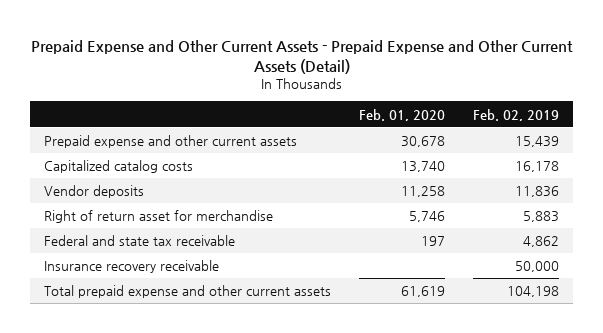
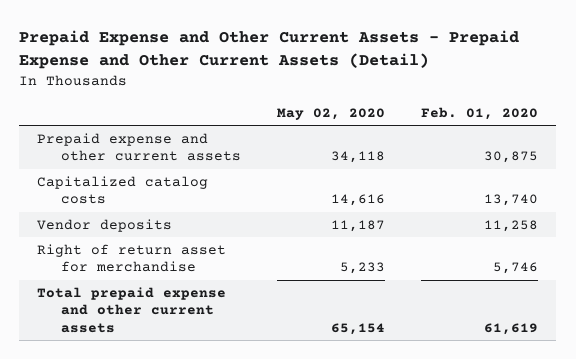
- | Feb. 01, 2020 | Feb. 02, 2019
+ | May 02, 2020 | Feb. 01, 2020
- Prepaid expense and other current assets | 30,678 | 15,439
+ Prepaid expense and other current assets | 34,118 | 30,875
- Federal and state tax receivable | 197 | 4,862
- Insurance recovery receivable | | 50,000

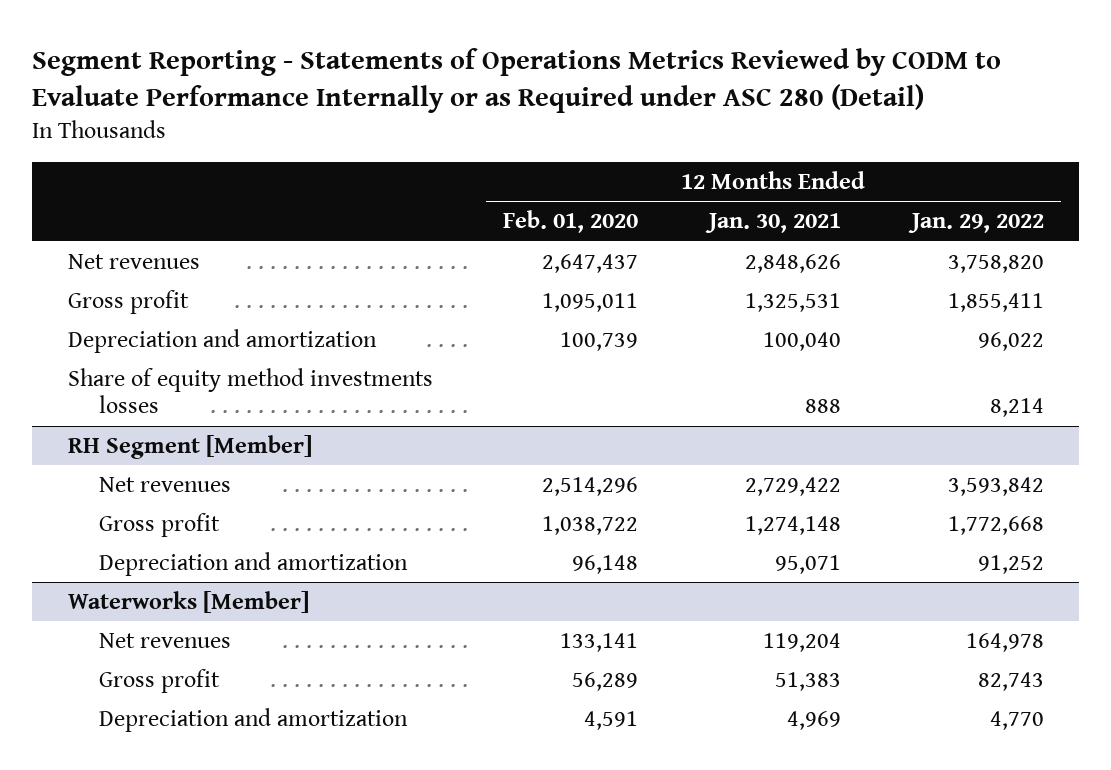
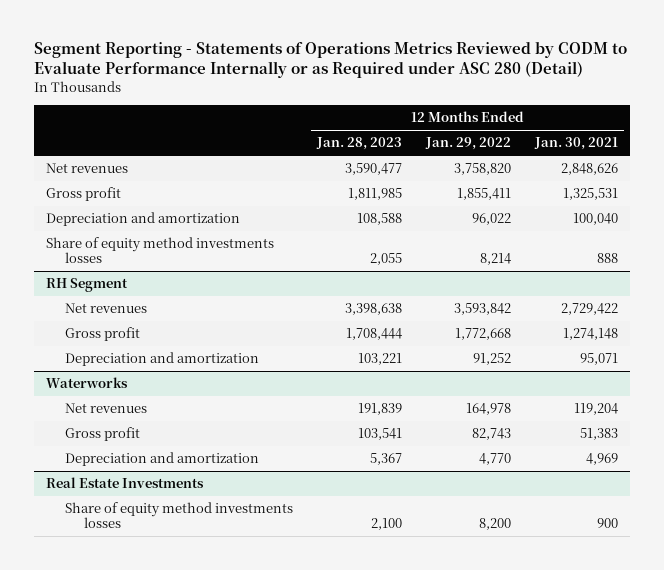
- | 12 Months Ended Feb. 01, 2020 | 12 Months Ended Jan. 30, 2021 | 12 Months Ended Jan. 29, 2022
+ | 12 Months Ended Jan. 28, 2023 | 12 Months Ended Jan. 29, 2022 | 12 Months Ended Jan. 30, 2021
- RH Segment [Member]
+ RH Segment
- Waterworks [Member]
+ Waterworks
+ Real Estate Investments
+ Share of equity method investments losses | 2,100 | 8,200 | 900

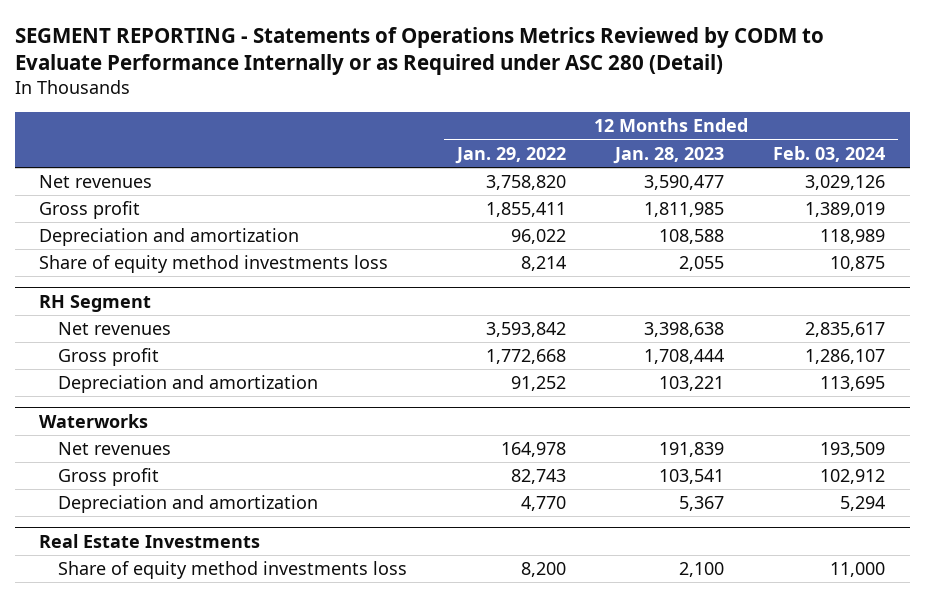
- Segment Reporting - Statements of Operations Metrics Reviewed by CODM to Evaluate Performance Internally or as Required under ASC 280 (Detail)
+ SEGMENT REPORTING - Statements of Operations Metrics Reviewed by CODM to Evaluate Performance Internally or as Required under ASC 280 (Detail)
- | 12 Months Ended Jan. 28, 2023 | 12 Months Ended Jan. 29, 2022 | 12 Months Ended Jan. 30, 2021
+ | 12 Months Ended Jan. 29, 2022 | 12 Months Ended Jan. 28, 2023 | 12 Months Ended Feb. 03, 2024
- Share of equity method investments losses | 2,055 | 8,214 | 888
+ Share of equity method investments loss | 8,214 | 2,055 | 10,875
@ Real Estate Investments
- Share of equity method investments losses | 2,100 | 8,200 | 900
+ Share of equity method investments loss | 8,200 | 2,100 | 11,000

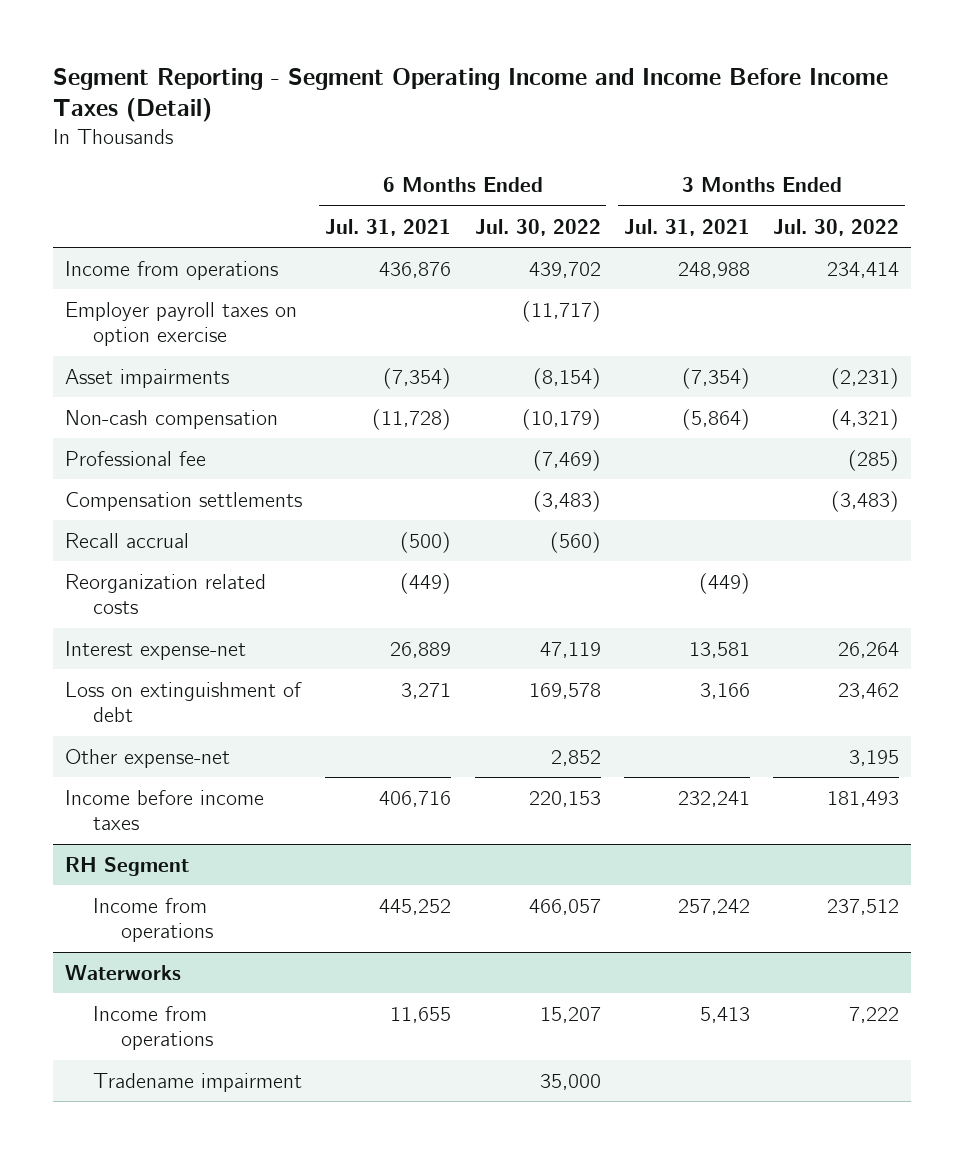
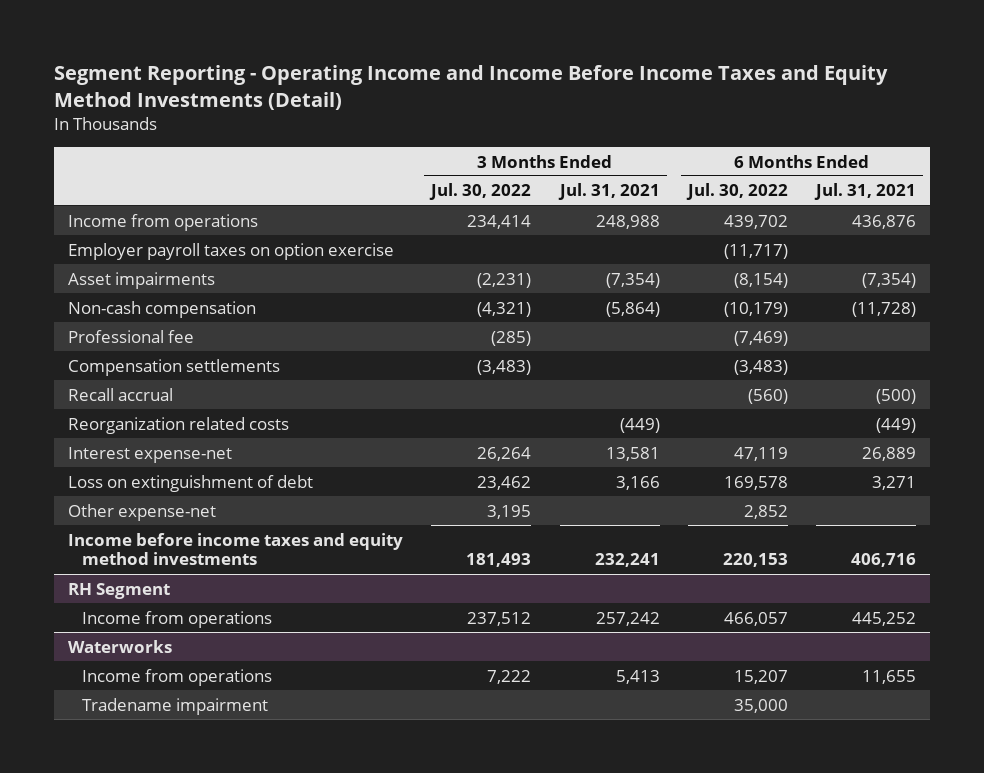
- Segment Reporting - Segment Operating Income and Income Before Income Taxes (Detail)
+ Segment Reporting - Operating Income and Income Before Income Taxes and Equity Method Investments (Detail)
- | 6 Months Ended Jul. 31, 2021 | 6 Months Ended Jul. 30, 2022 | 3 Months Ended Jul. 31, 2021 | 3 Months Ended Jul. 30, 2022
+ | 3 Months Ended Jul. 30, 2022 | 3 Months Ended Jul. 31, 2021 | 6 Months Ended Jul. 30, 2022 | 6 Months Ended Jul. 31, 2021
- Income before income taxes | 406,716 | 220,153 | 232,241 | 181,493
+ Income before income taxes and equity method investments | 181,493 | 232,241 | 220,153 | 406,716

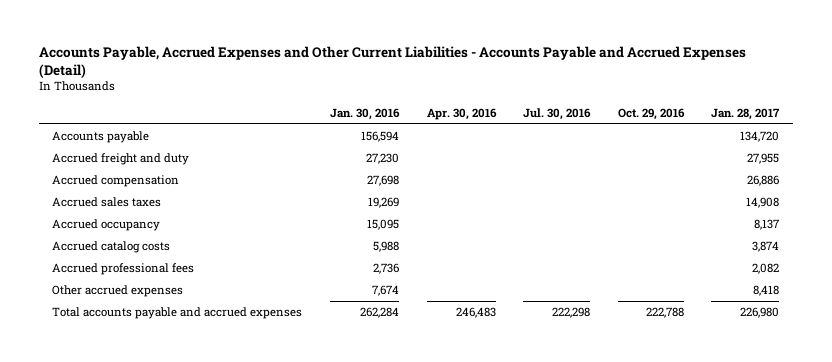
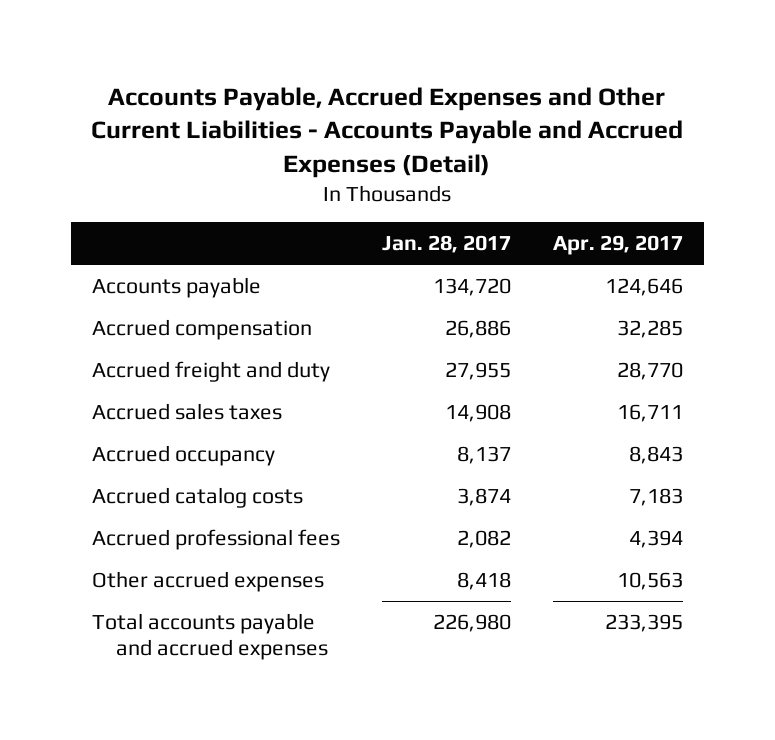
- | Jan. 30, 2016 | Apr. 30, 2016 | Jul. 30, 2016 | Oct. 29, 2016 | Jan. 28, 2017
+ | Jan. 28, 2017 | Apr. 29, 2017
moved down: Accrued freight and duty | 27,955 | 28,770

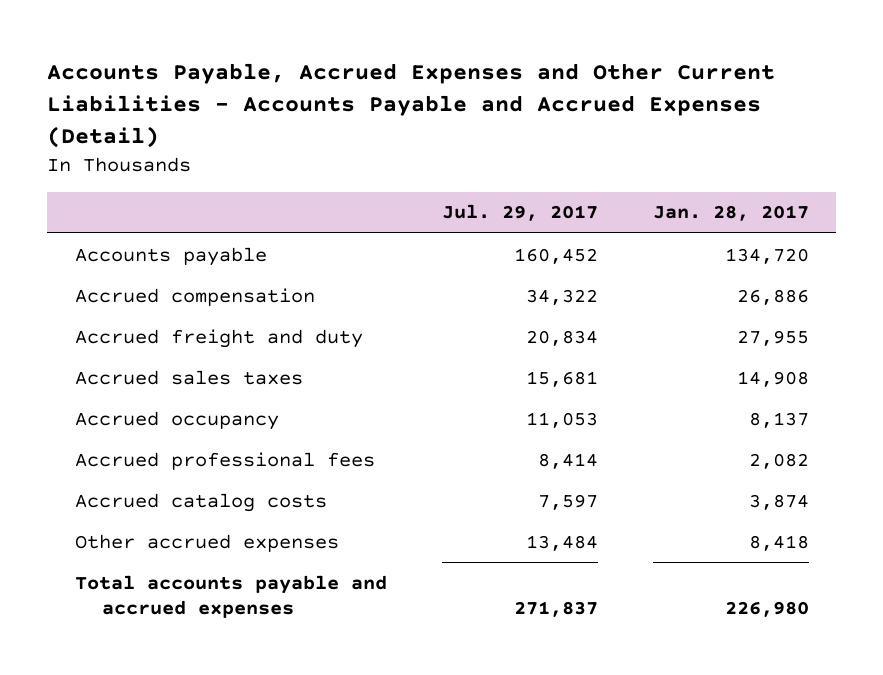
- | Jan. 28, 2017 | Apr. 29, 2017
+ | Jul. 29, 2017 | Jan. 28, 2017
moved down: Accrued catalog costs | 7,597 | 3,874

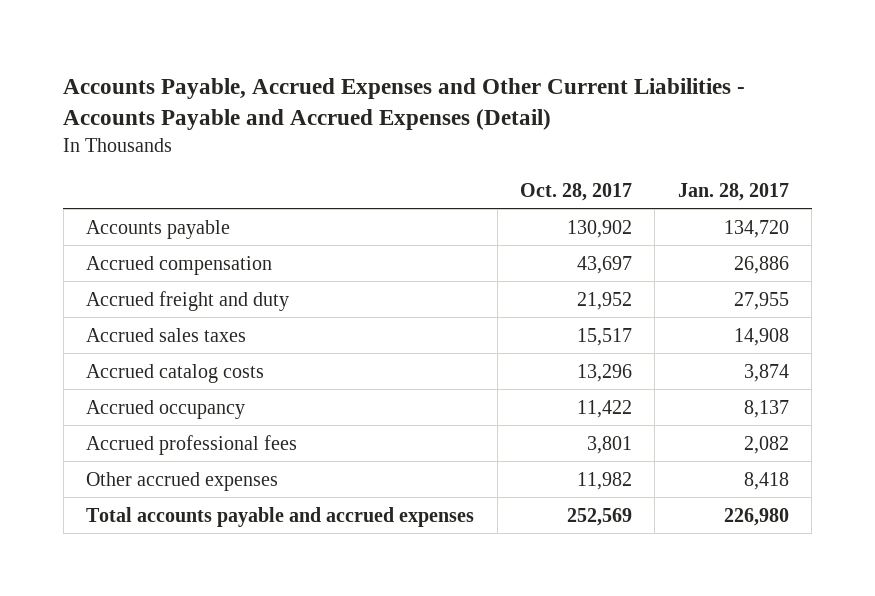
- | Jul. 29, 2017 | Jan. 28, 2017
+ | Oct. 28, 2017 | Jan. 28, 2017
moved up: Accrued catalog costs | 13,296 | 3,874

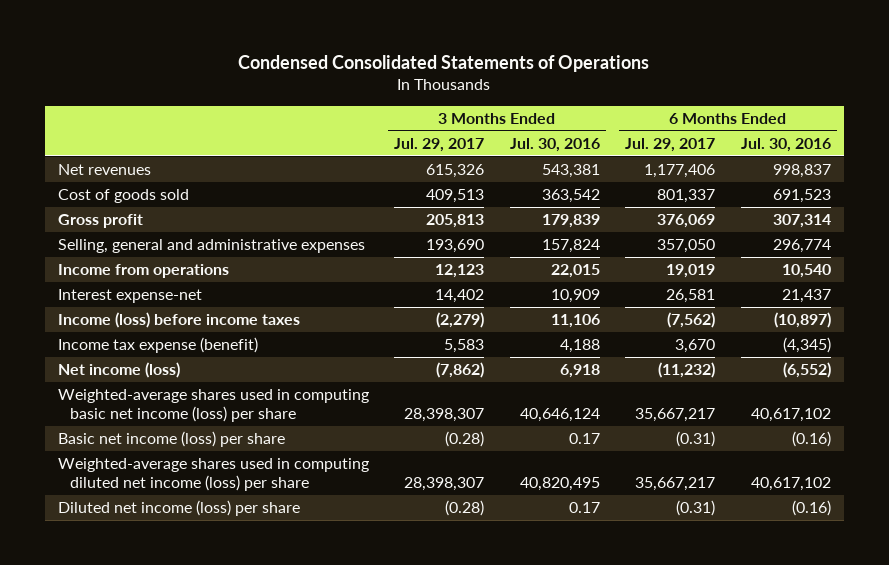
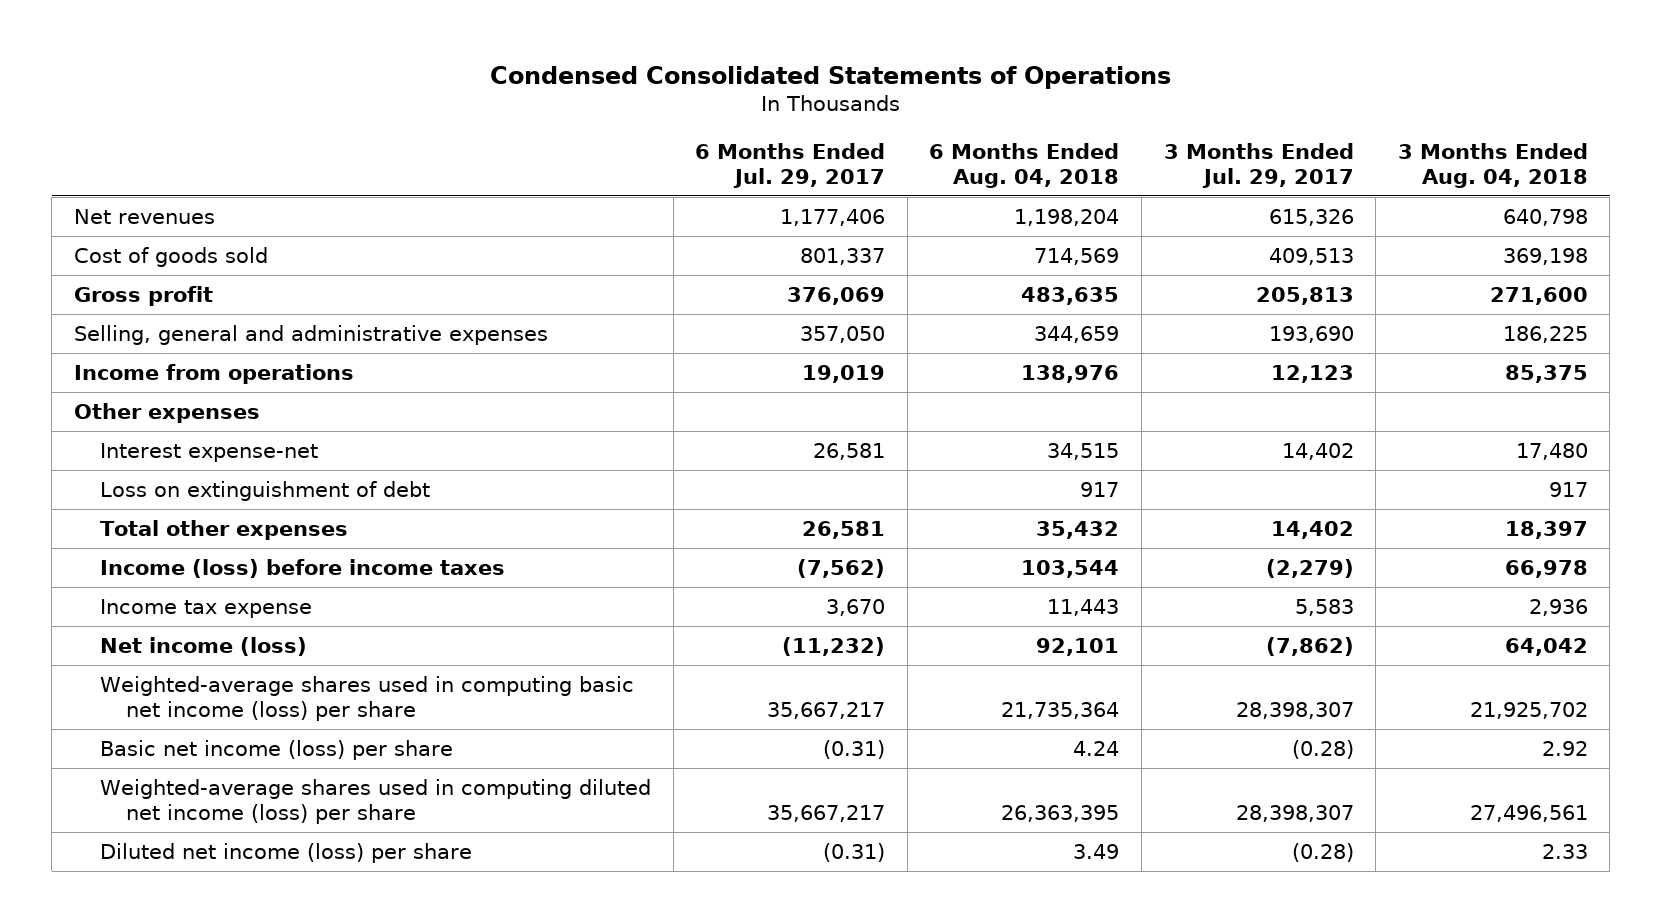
- | 3 Months Ended Jul. 29, 2017 | 3 Months Ended Jul. 30, 2016 | 6 Months Ended Jul. 29, 2017 | 6 Months Ended Jul. 30, 2016
+ | 6 Months Ended Jul. 29, 2017 | 6 Months Ended Aug. 04, 2018 | 3 Months Ended Jul. 29, 2017 | 3 Months Ended Aug. 04, 2018
+ Other expenses
+ Loss on extinguishment of debt | | 917 | | 917
+ Total other expenses | 26,581 | 35,432 | 14,402 | 18,397
- Income tax expense (benefit) | 5,583 | 4,188 | 3,670 | (4,345)
+ Income tax expense | 3,670 | 11,443 | 5,583 | 2,936

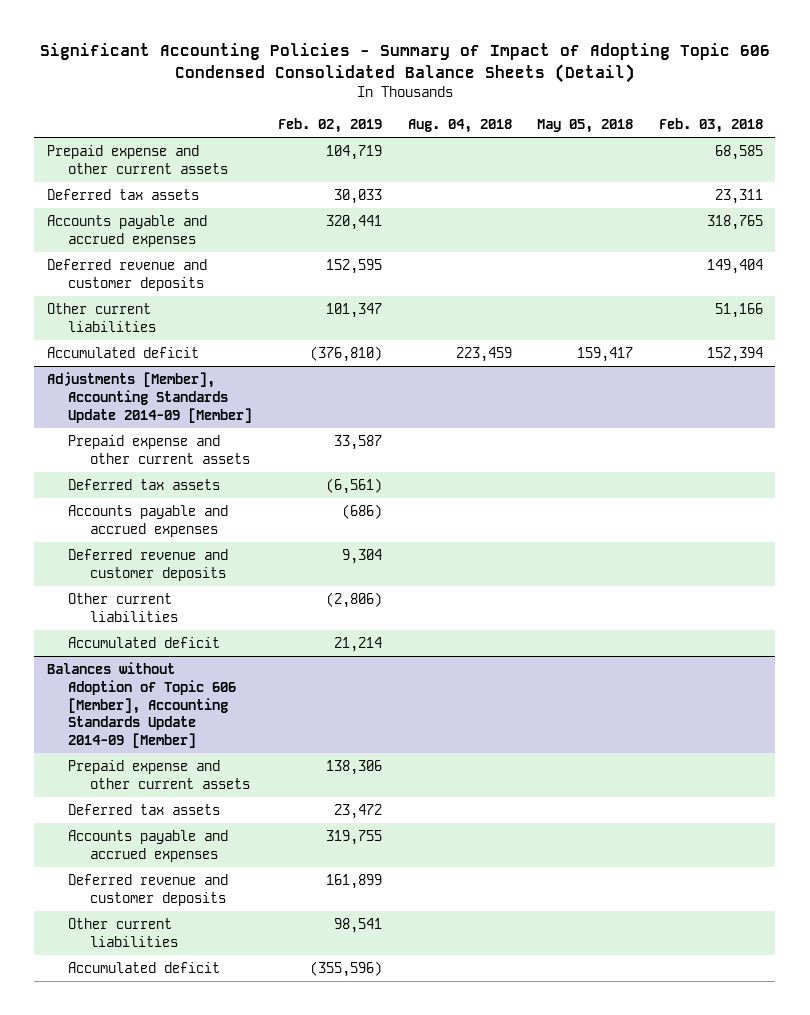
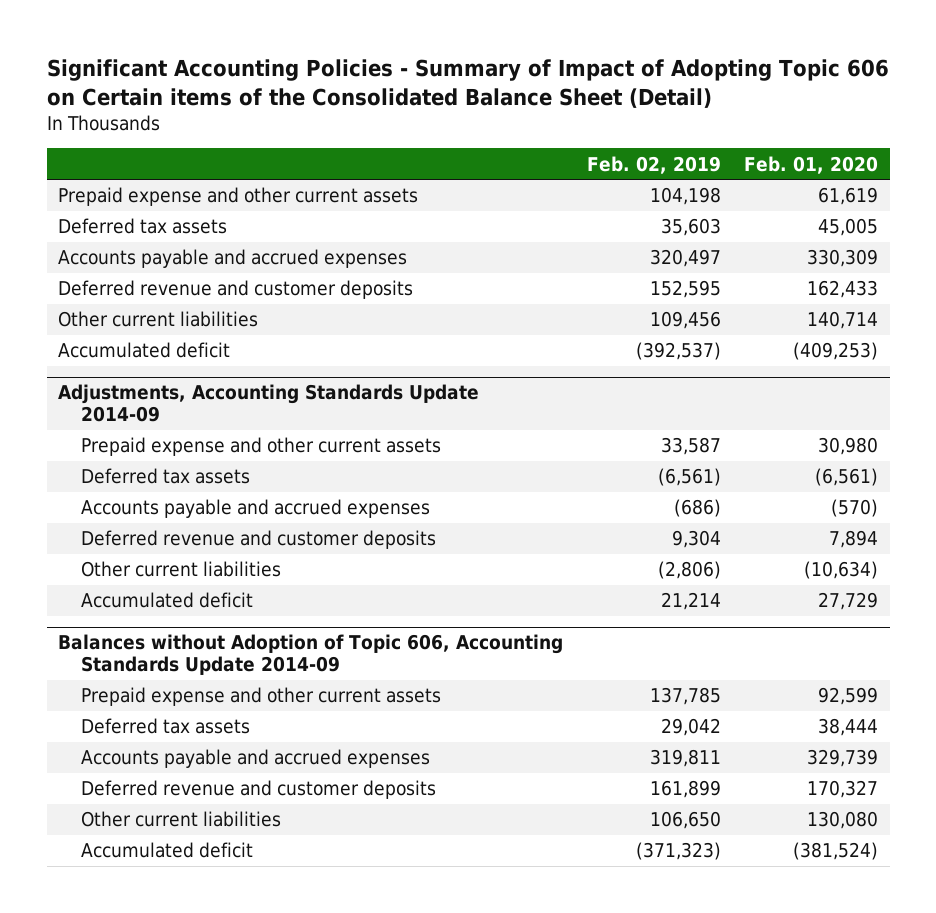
- Significant Accounting Policies - Summary of Impact of Adopting Topic 606 Condensed Consolidated Balance Sheets (Detail)
+ Significant Accounting Policies - Summary of Impact of Adopting Topic 606 on Certain items of the Consolidated Balance Sheet (Detail)
- | Feb. 02, 2019 | Aug. 04, 2018 | May 05, 2018 | Feb. 03, 2018
+ | Feb. 02, 2019 | Feb. 01, 2020
- Prepaid expense and other current assets | 104,719 | | | 68,585
- Deferred tax assets | 30,033 | | | 23,311
- Accounts payable and accrued expenses | 320,441 | | | 318,765
+ Prepaid expense and other current assets | 104,198 | 61,619
+ Deferred tax assets | 35,603 | 45,005
+ Accounts payable and accrued expenses | 320,497 | 330,309
- Other current liabilities | 101,347 | | | 51,166
- Accumulated deficit | (376,810) | 223,459 | 159,417 | 152,394
- Adjustments [Member], Accounting Standards Update 2014-09 [Member]
+ Other current liabilities | 109,456 | 140,714
+ Accumulated deficit | (392,537) | (409,253)
+ Adjustments, Accounting Standards Update 2014-09
- Balances without Adoption of Topic 606 [Member], Accounting Standards Update 2014-09 [Member]
- Prepaid expense and other current assets | 138,306 | | |
- Deferred tax assets | 23,472 | | |
- Accounts payable and accrued expenses | 319,755 | | |
+ Balances without Adoption of Topic 606, Accounting Standards Update 2014-09
+ Prepaid expense and other current assets | 137,785 | 92,599
+ Deferred tax assets | 29,042 | 38,444
+ Accounts payable and accrued expenses | 319,811 | 329,739
- Other current liabilities | 98,541 | | |
- Accumulated deficit | (355,596) | | |
+ Other current liabilities | 106,650 | 130,080
+ Accumulated deficit | (371,323) | (381,524)

